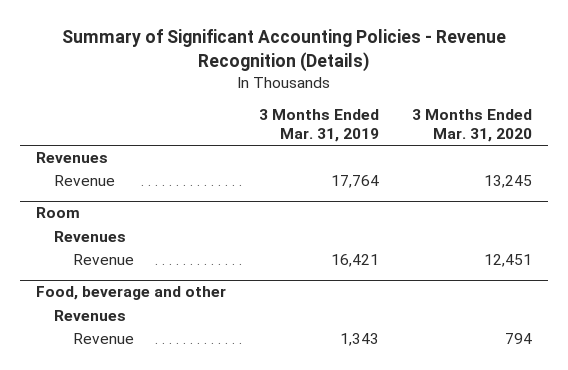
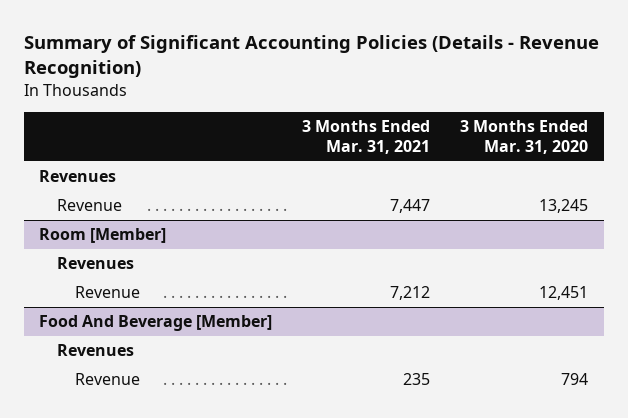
- Summary of Significant Accounting Policies - Revenue Recognition (Details)
+ Summary of Significant Accounting Policies (Details - Revenue Recognition)
- | 3 Months Ended Mar. 31, 2019 | 3 Months Ended Mar. 31, 2020
+ | 3 Months Ended Mar. 31, 2021 | 3 Months Ended Mar. 31, 2020
- Room
+ Room [Member]
- Food, beverage and other
+ Food And Beverage [Member]

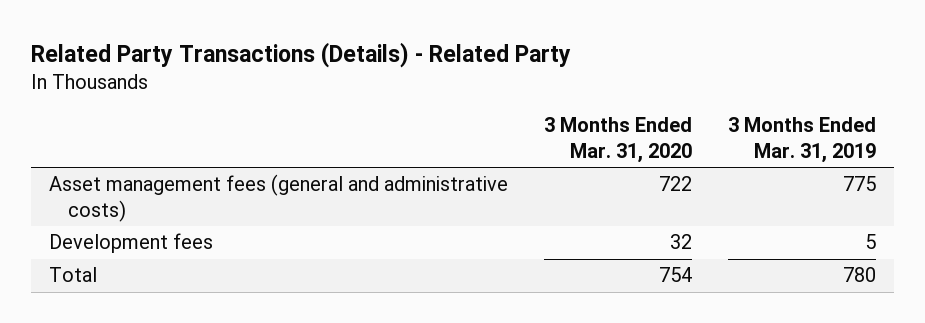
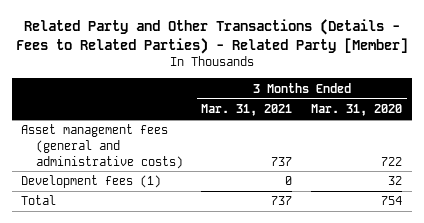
- Related Party Transactions (Details) - Related Party
+ Related Party and Other Transactions (Details - Fees to Related Parties) - Related Party [Member]
- | 3 Months Ended Mar. 31, 2020 | 3 Months Ended Mar. 31, 2019
+ | 3 Months Ended Mar. 31, 2021 | 3 Months Ended Mar. 31, 2020
- Development fees | 32 | 5
+ Development fees (1) | 0 | 32

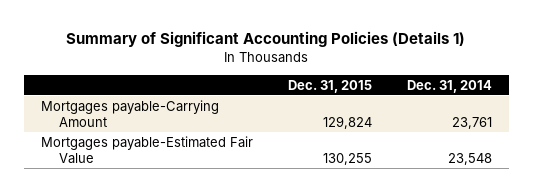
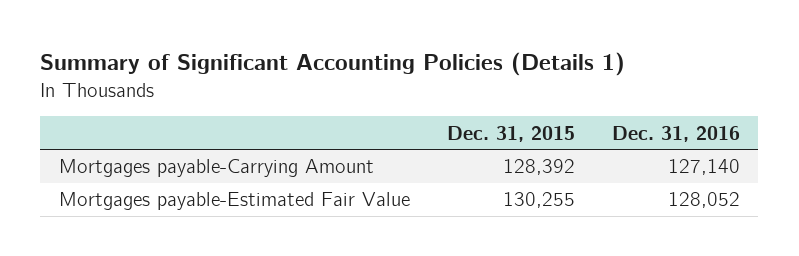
- | Dec. 31, 2015 | Dec. 31, 2014
+ | Dec. 31, 2015 | Dec. 31, 2016
- Mortgages payable-Carrying Amount | 129,824 | 23,761
+ Mortgages payable-Carrying Amount | 128,392 | 127,140

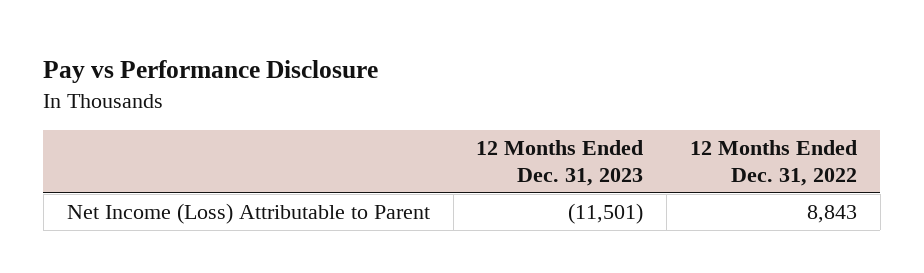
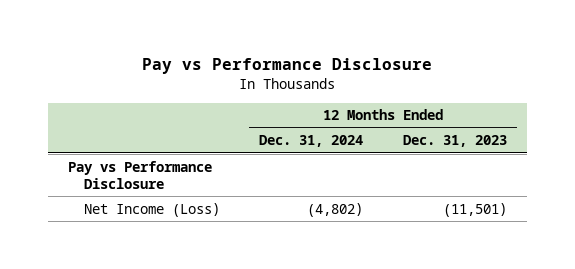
- | 12 Months Ended Dec. 31, 2023 | 12 Months Ended Dec. 31, 2022
+ | 12 Months Ended Dec. 31, 2024 | 12 Months Ended Dec. 31, 2023
- Net Income (Loss) Attributable to Parent | (11,501) | 8,843
+ Pay vs Performance Disclosure
+ Net Income (Loss) | (4,802) | (11,501)

